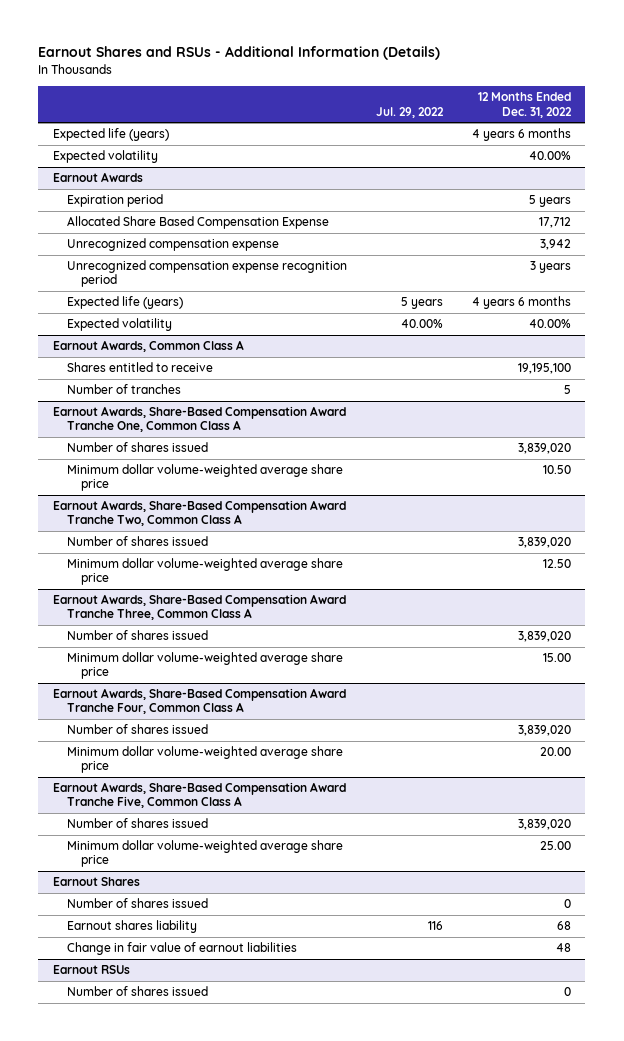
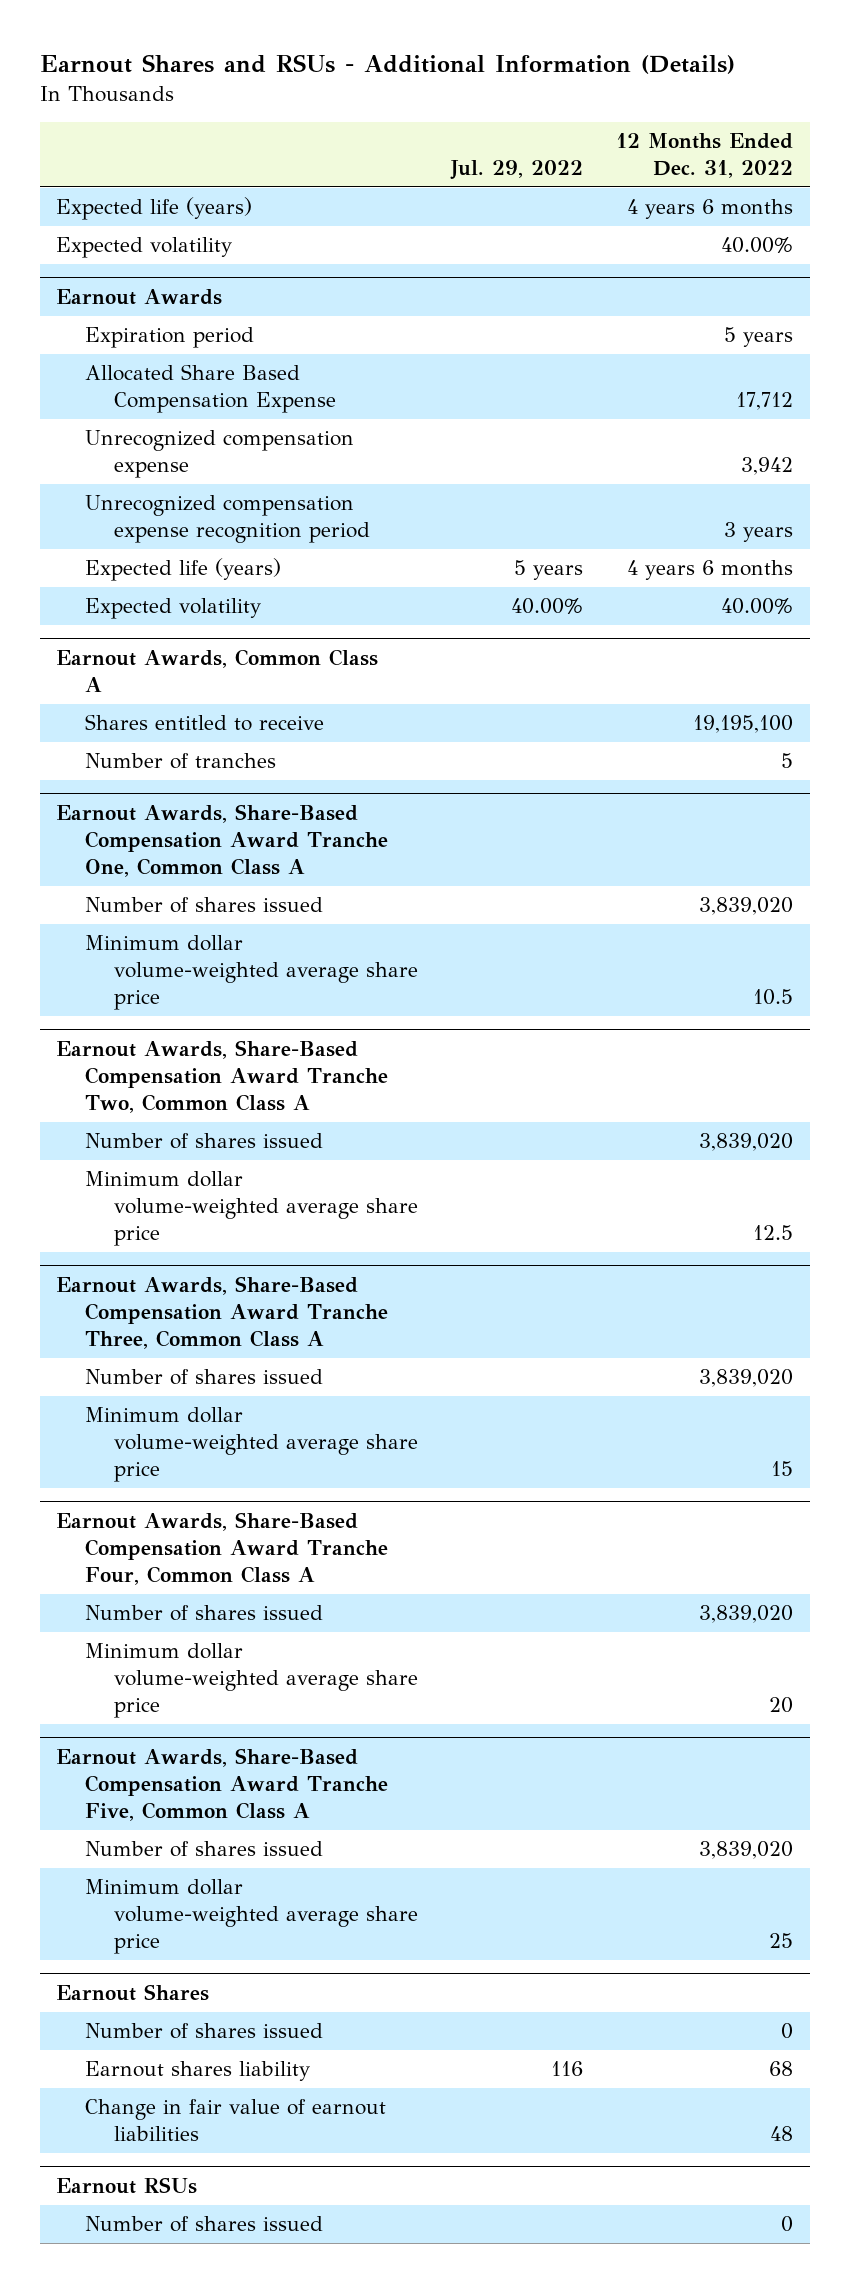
@ Earnout Awards, Share-Based Compensation Award Tranche One, Common Class A
- Minimum dollar volume-weighted average share price | | 10.50
+ Minimum dollar volume-weighted average share price | | 10.5
@ Earnout Awards, Share-Based Compensation Award Tranche Two, Common Class A
- Minimum dollar volume-weighted average share price | | 12.50
+ Minimum dollar volume-weighted average share price | | 12.5
@ Earnout Awards, Share-Based Compensation Award Tranche Three, Common Class A
- Minimum dollar volume-weighted average share price | | 15.00
+ Minimum dollar volume-weighted average share price | | 15
@ Earnout Awards, Share-Based Compensation Award Tranche Four, Common Class A
- Minimum dollar volume-weighted average share price | | 20.00
+ Minimum dollar volume-weighted average share price | | 20
@ Earnout Awards, Share-Based Compensation Award Tranche Five, Common Class A
- Minimum dollar volume-weighted average share price | | 25.00
+ Minimum dollar volume-weighted average share price | | 25

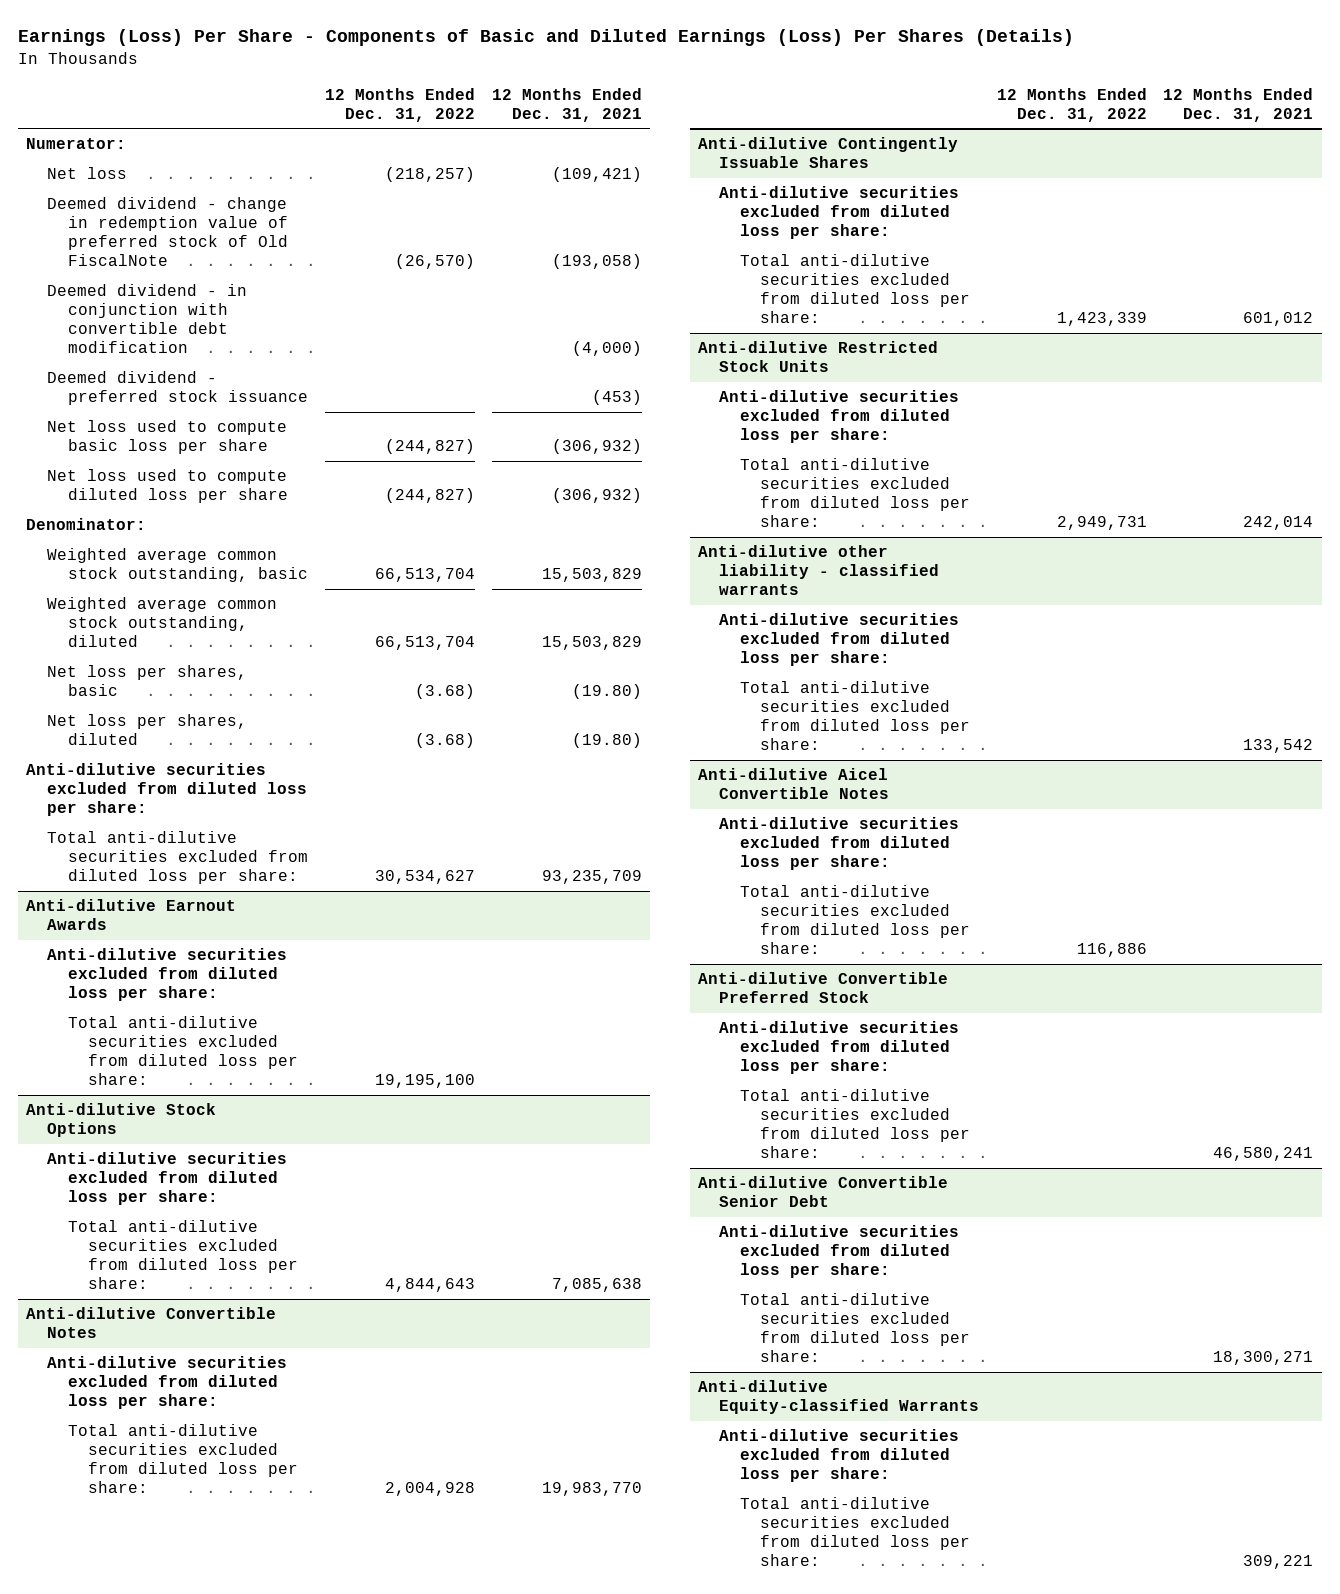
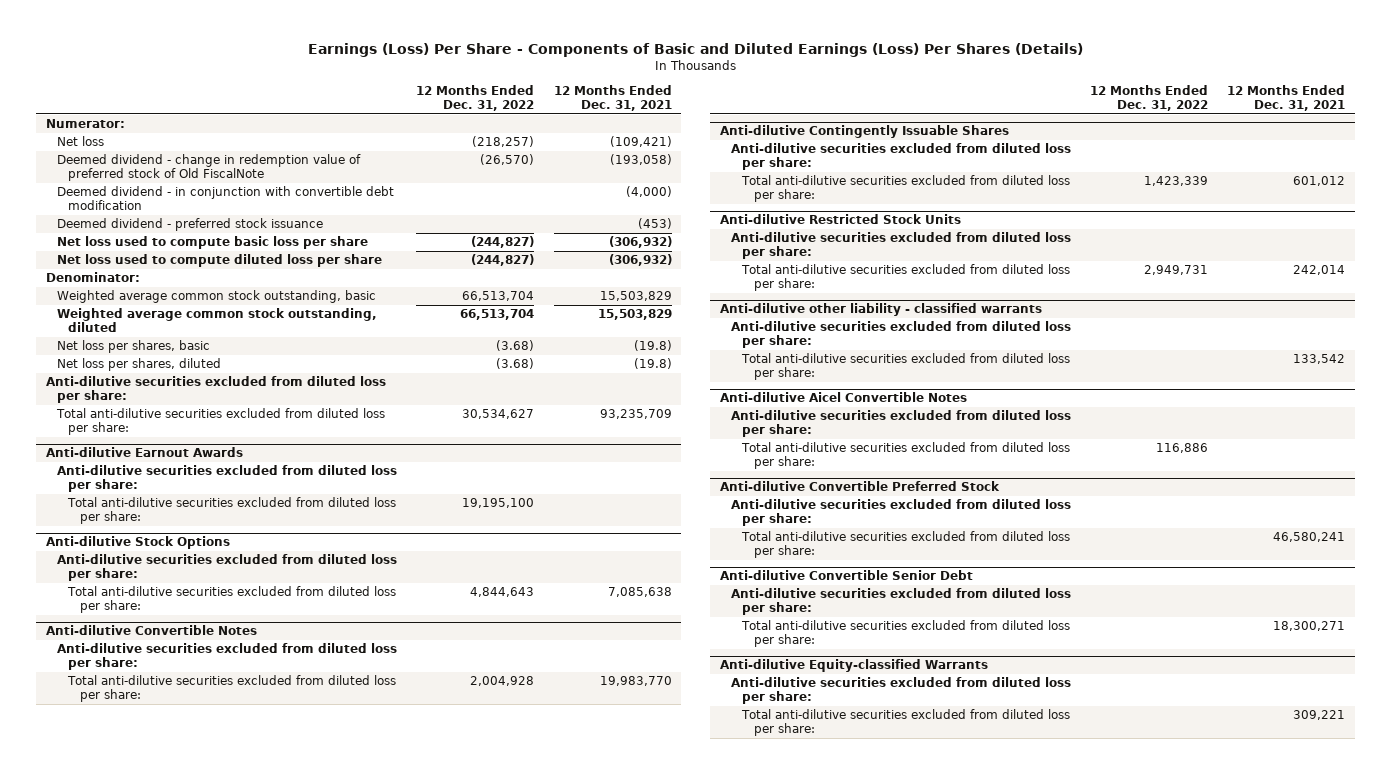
- Net loss per shares, basic | (3.68) | (19.80)
- Net loss per shares, diluted | (3.68) | (19.80)
+ Net loss per shares, basic | (3.68) | (19.8)
+ Net loss per shares, diluted | (3.68) | (19.8)

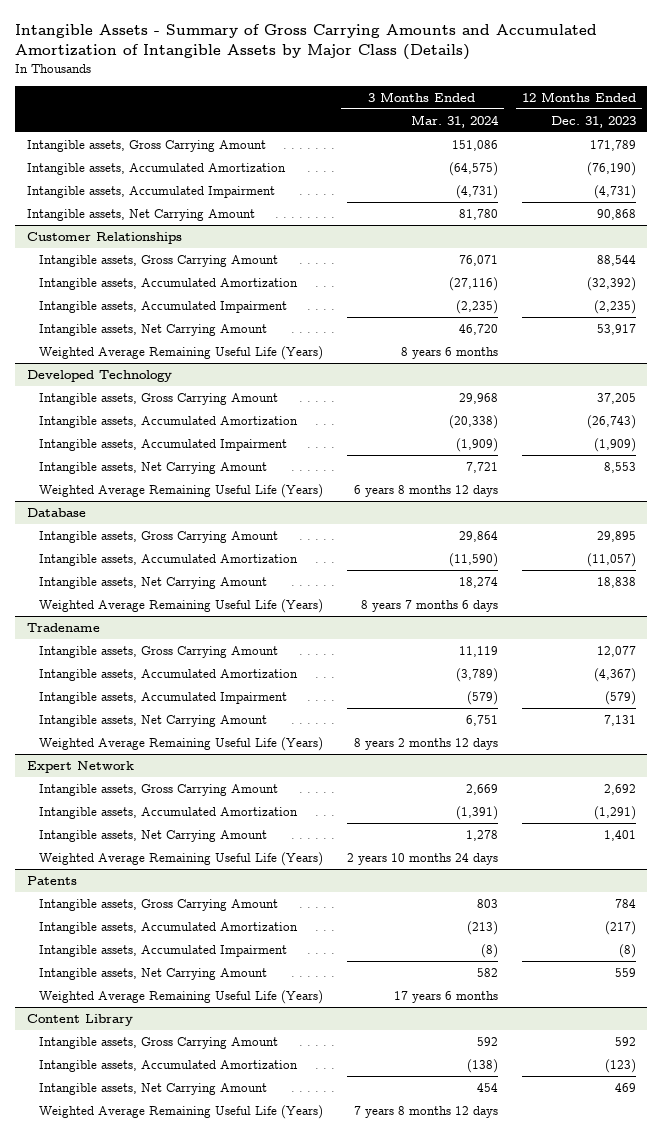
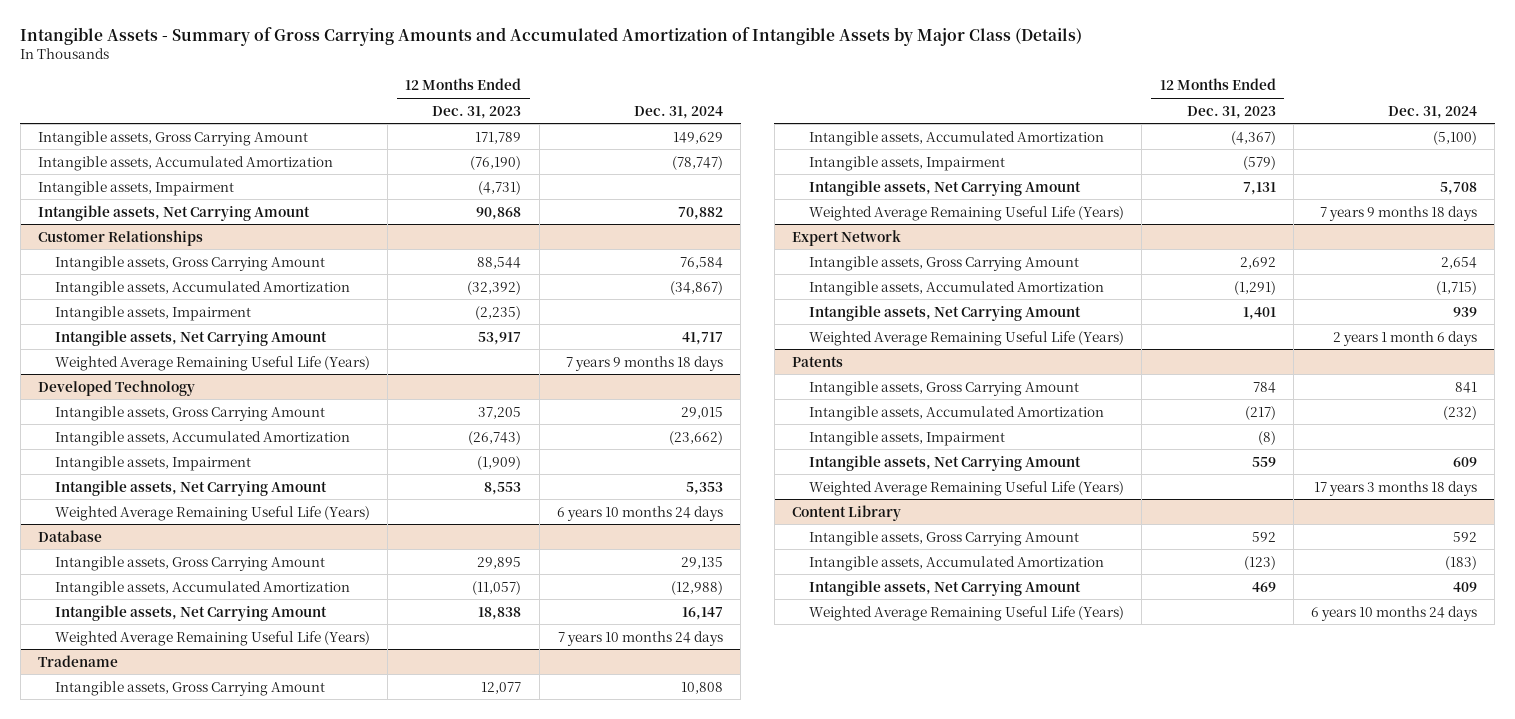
- | 3 Months Ended Mar. 31, 2024 | 12 Months Ended Dec. 31, 2023
+ | 12 Months Ended Dec. 31, 2023 | Dec. 31, 2024
- Intangible assets, Accumulated Impairment | (4,731) | (4,731)
+ Intangible assets, Impairment | (4,731) |
@ Customer Relationships
- Intangible assets, Accumulated Impairment | (2,235) | (2,235)
+ Intangible assets, Impairment | (2,235) |
@ Developed Technology
- Intangible assets, Accumulated Impairment | (1,909) | (1,909)
+ Intangible assets, Impairment | (1,909) |
@ Tradename
- Intangible assets, Accumulated Impairment | (579) | (579)
+ Intangible assets, Impairment | (579) |
@ Patents
- Intangible assets, Accumulated Impairment | (8) | (8)
+ Intangible assets, Impairment | (8) |

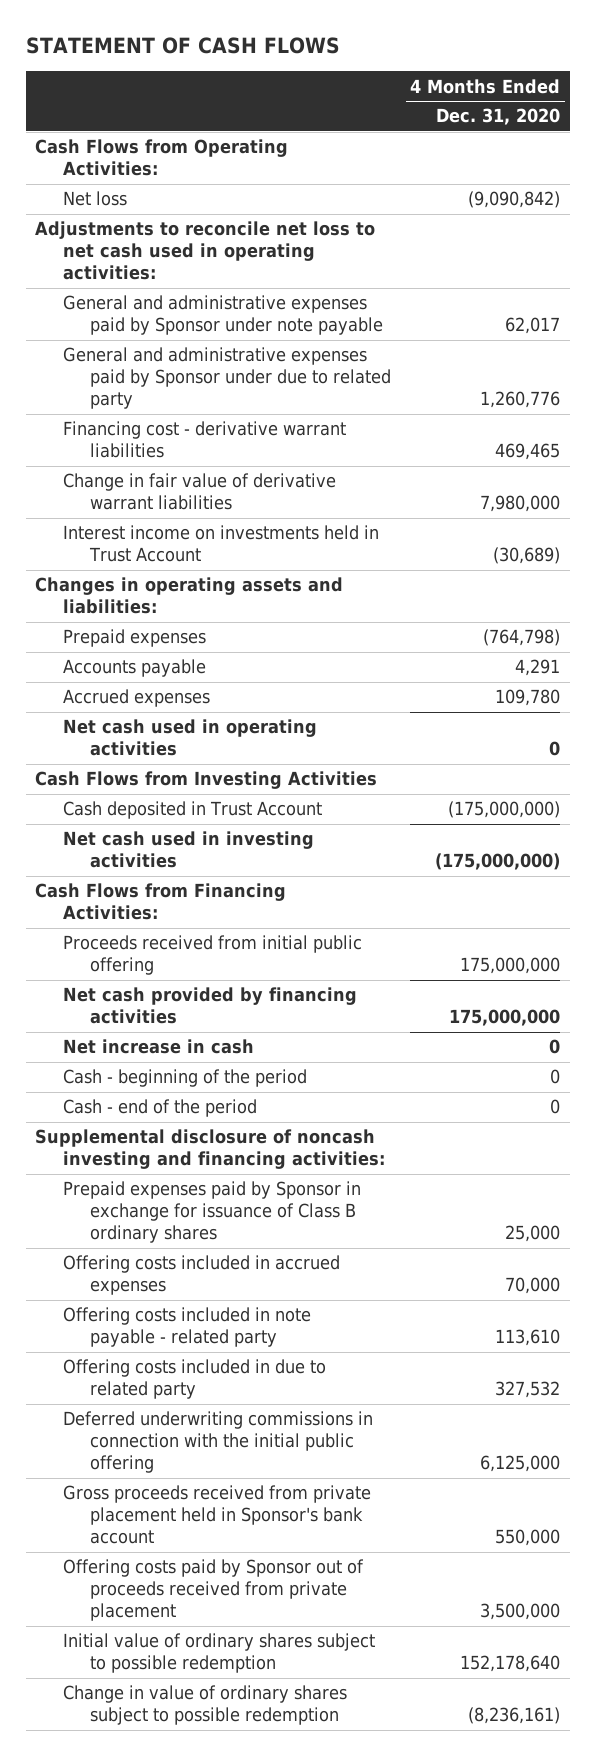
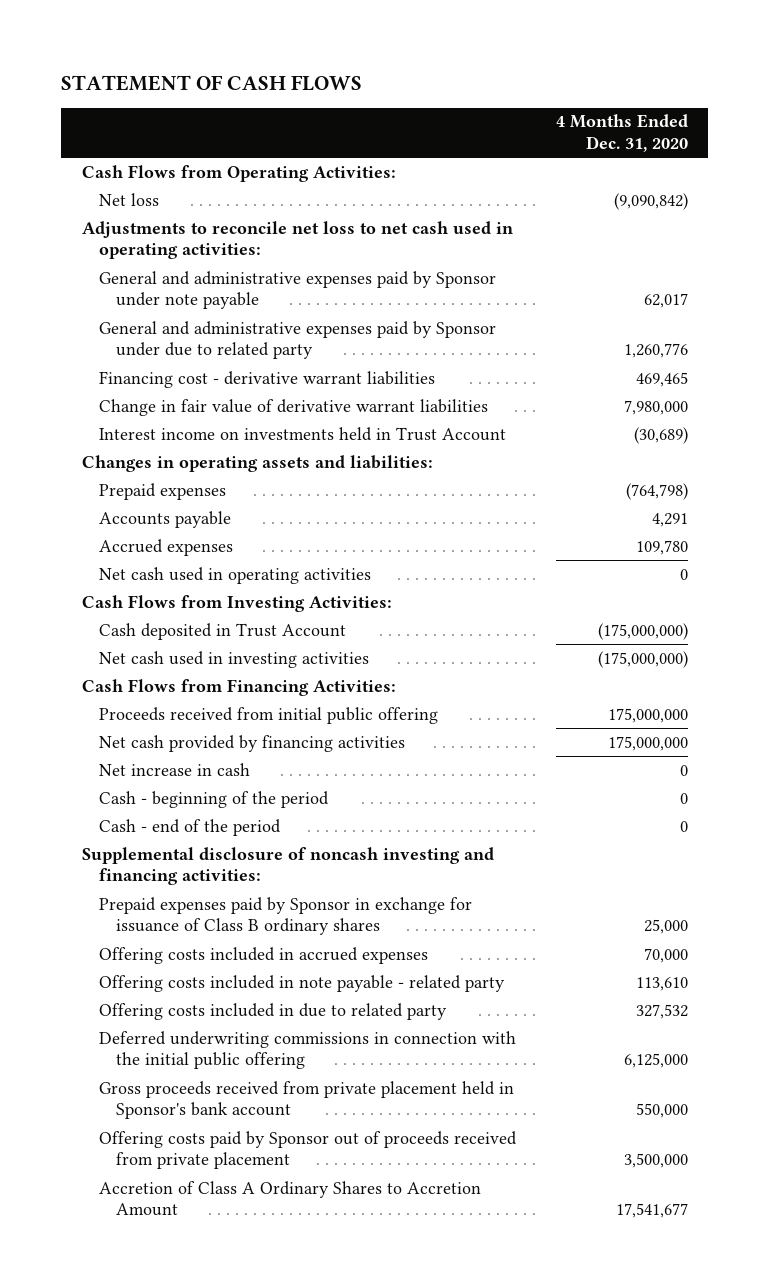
- Cash Flows from Investing Activities
+ Cash Flows from Investing Activities:
- Initial value of ordinary shares subject to possible redemption | 152,178,640
- Change in value of ordinary shares subject to possible redemption | (8,236,161)
+ Accretion of Class A Ordinary Shares to Accretion Amount | 17,541,677

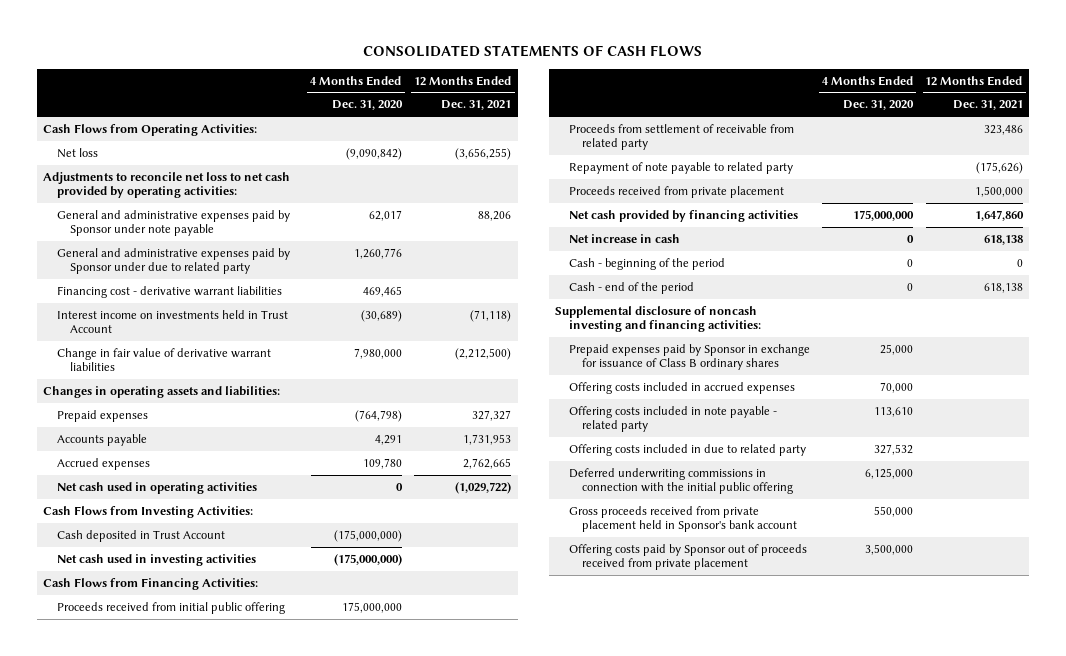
- STATEMENT OF CASH FLOWS
+ CONSOLIDATED STATEMENTS OF CASH FLOWS
- | 4 Months Ended Dec. 31, 2020
+ | 4 Months Ended Dec. 31, 2020 | 12 Months Ended Dec. 31, 2021
- Adjustments to reconcile net loss to net cash used in operating activities:
+ Adjustments to reconcile net loss to net cash provided by operating activities:
moved down: Change in fair value of derivative warrant liabilities | 7,980,000 | (2,212,500)
+ Proceeds from settlement of receivable from related party | | 323,486
+ Repayment of note payable to related party | | (175,626)
+ Proceeds received from private placement | | 1,500,000
- Accretion of Class A Ordinary Shares to Accretion Amount | 17,541,677

